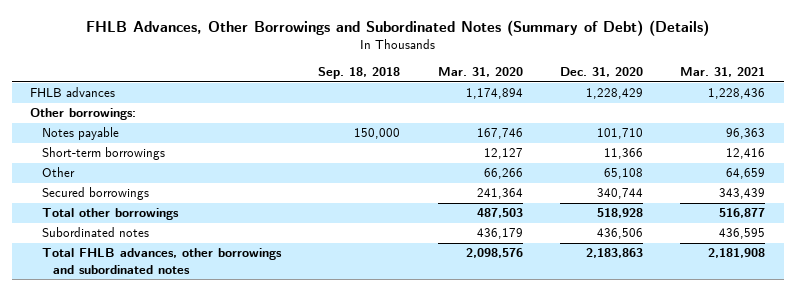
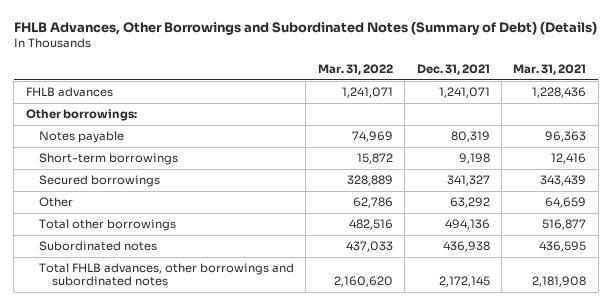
- | Sep. 18, 2018 | Mar. 31, 2020 | Dec. 31, 2020 | Mar. 31, 2021
+ | Mar. 31, 2022 | Dec. 31, 2021 | Mar. 31, 2021
moved down: Other | 62,786 | 63,292 | 64,659

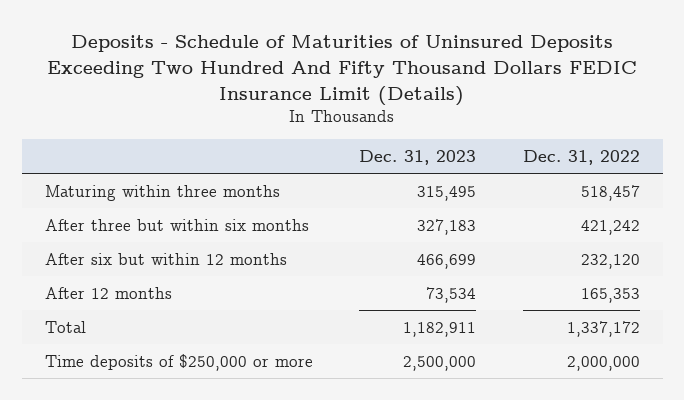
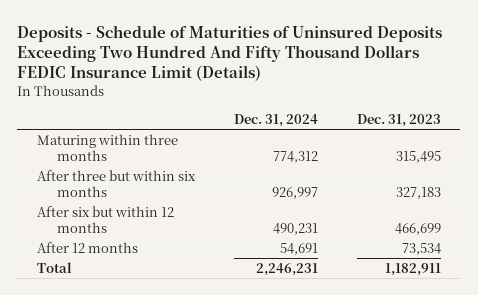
- | Dec. 31, 2023 | Dec. 31, 2022
+ | Dec. 31, 2024 | Dec. 31, 2023
- Time deposits of $250,000 or more | 2,500,000 | 2,000,000

